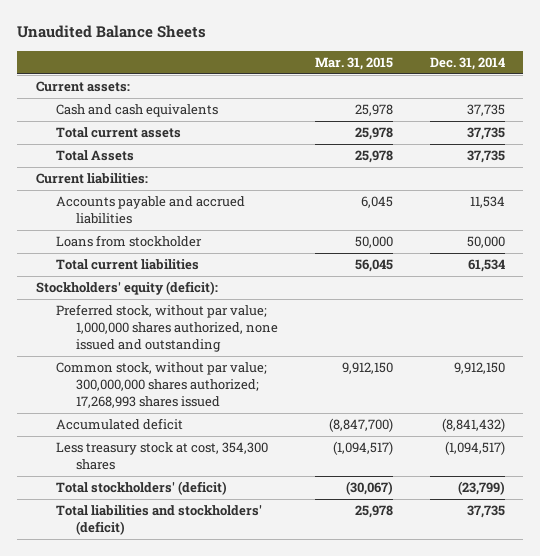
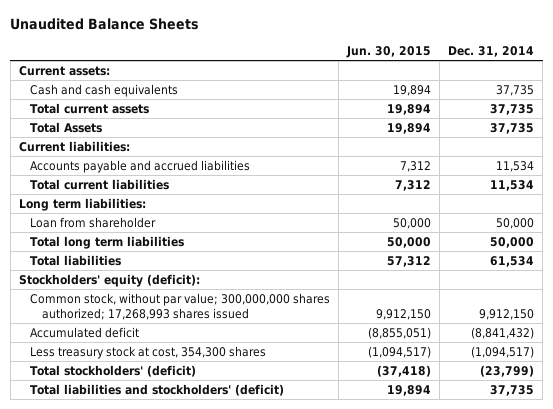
- | Mar. 31, 2015 | Dec. 31, 2014
+ | Jun. 30, 2015 | Dec. 31, 2014
- Loans from stockholder | 50,000 | 50,000
- Total current liabilities | 56,045 | 61,534
+ Total current liabilities | 7,312 | 11,534
+ Long term liabilities:
+ Loan from shareholder | 50,000 | 50,000
+ Total long term liabilities | 50,000 | 50,000
+ Total liabilities | 57,312 | 61,534
- Preferred stock, without par value; 1,000,000 shares authorized, none issued and outstanding

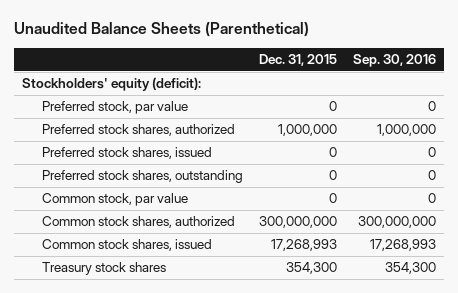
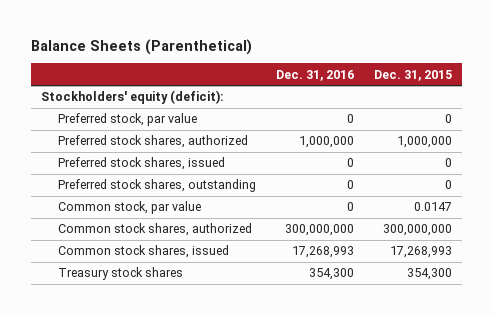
- Unaudited Balance Sheets (Parenthetical)
+ Balance Sheets (Parenthetical)
- | Dec. 31, 2015 | Sep. 30, 2016
+ | Dec. 31, 2016 | Dec. 31, 2015
- Common stock, par value | 0 | 0
+ Common stock, par value | 0 | 0.0147

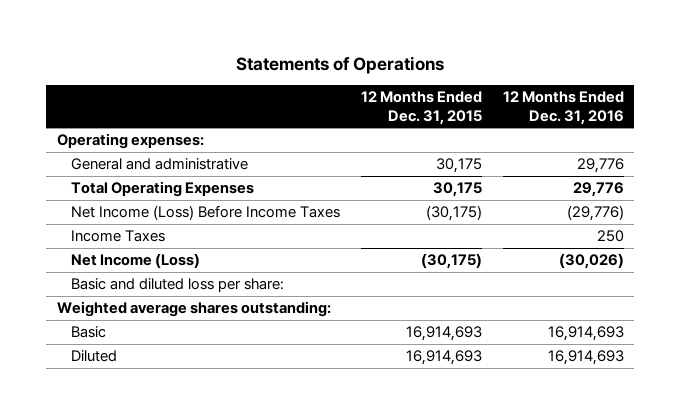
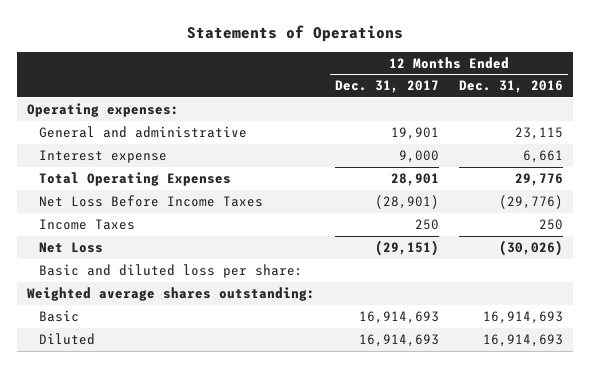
- | 12 Months Ended Dec. 31, 2015 | 12 Months Ended Dec. 31, 2016
+ | 12 Months Ended Dec. 31, 2017 | 12 Months Ended Dec. 31, 2016
- General and administrative | 30,175 | 29,776
+ General and administrative | 19,901 | 23,115
+ Interest expense | 9,000 | 6,661
- Net Income (Loss) Before Income Taxes | (30,175) | (29,776)
+ Net Loss Before Income Taxes | (28,901) | (29,776)
- Net Income (Loss) | (30,175) | (30,026)
+ Net Loss | (29,151) | (30,026)

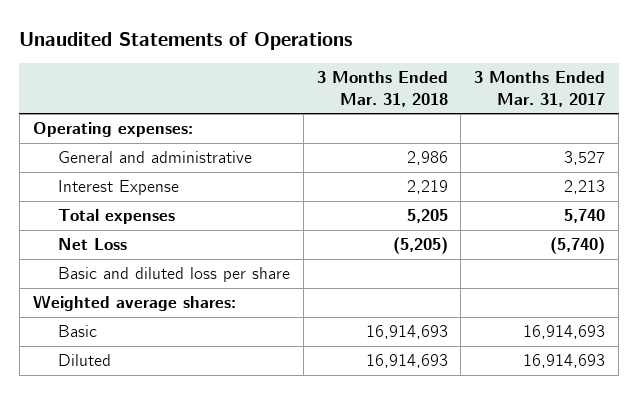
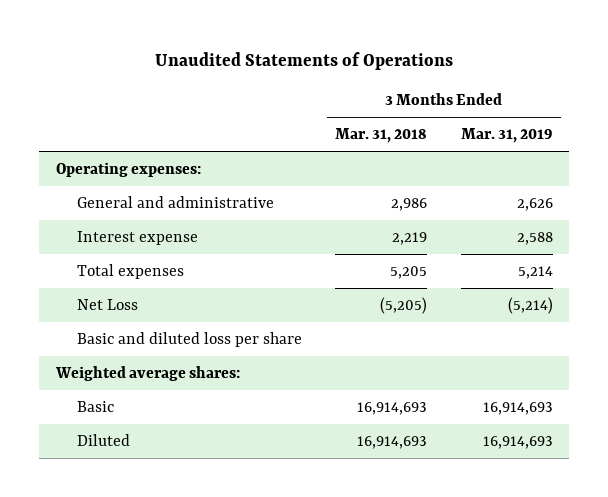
- | 3 Months Ended Mar. 31, 2018 | 3 Months Ended Mar. 31, 2017
+ | 3 Months Ended Mar. 31, 2018 | 3 Months Ended Mar. 31, 2019
- Interest Expense | 2,219 | 2,213
+ Interest expense | 2,219 | 2,588

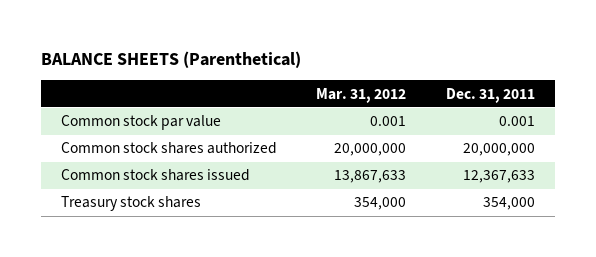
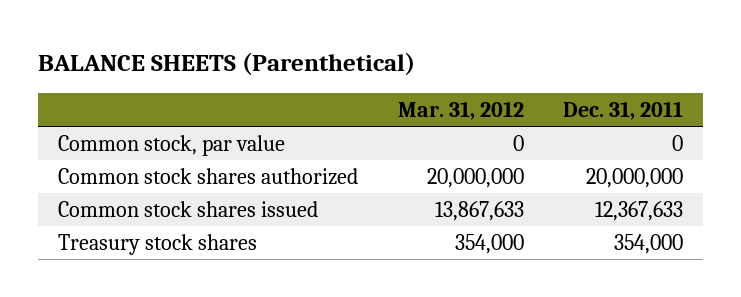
- Common stock par value | 0.001 | 0.001
+ Common stock, par value | 0 | 0

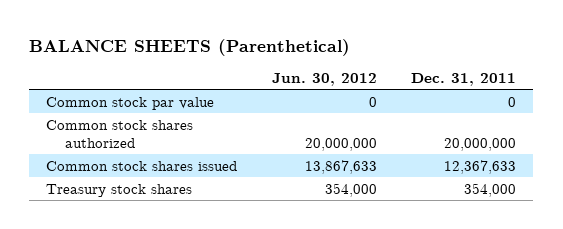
- | Mar. 31, 2012 | Dec. 31, 2011
+ | Jun. 30, 2012 | Dec. 31, 2011
- Common stock, par value | 0 | 0
+ Common stock par value | 0 | 0

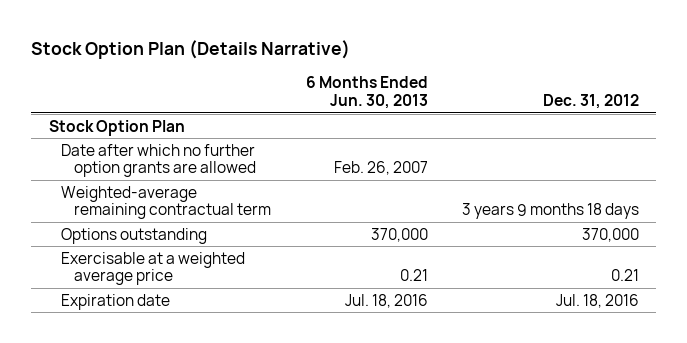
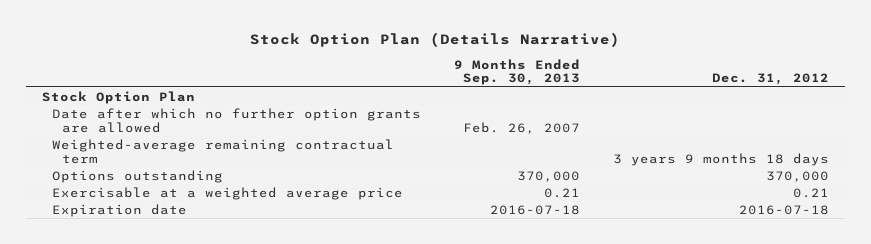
- | 6 Months Ended Jun. 30, 2013 | Dec. 31, 2012
+ | 9 Months Ended Sep. 30, 2013 | Dec. 31, 2012
- Expiration date | Jul. 18, 2016 | Jul. 18, 2016
+ Expiration date | 2016-07-18 | 2016-07-18

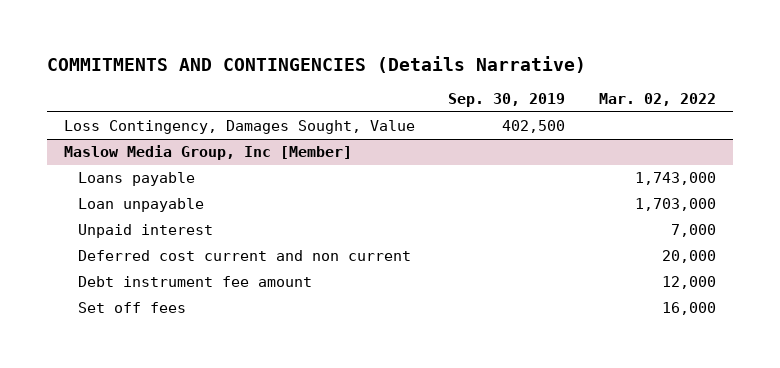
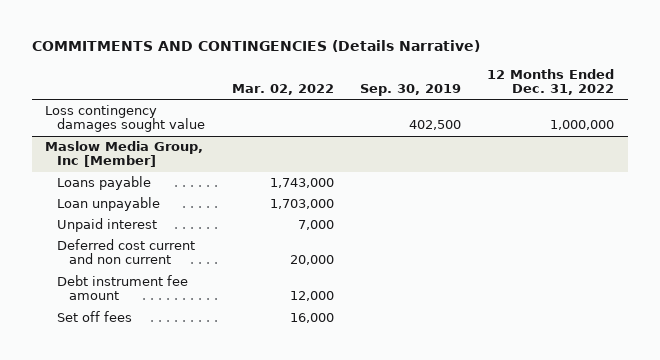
- | Sep. 30, 2019 | Mar. 02, 2022
+ | Mar. 02, 2022 | Sep. 30, 2019 | 12 Months Ended Dec. 31, 2022
- Loss Contingency, Damages Sought, Value | 402,500 |
+ Loss contingency damages sought value | | 402,500 | 1,000,000

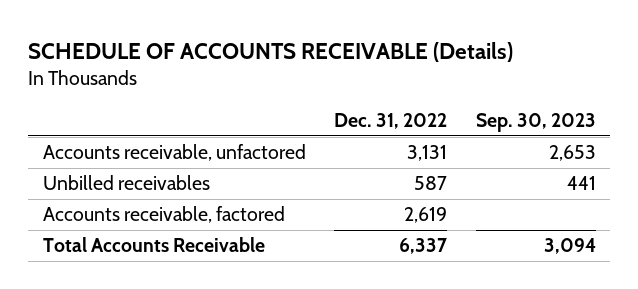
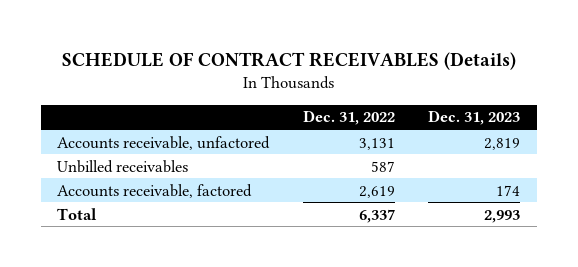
- SCHEDULE OF ACCOUNTS RECEIVABLE (Details)
+ SCHEDULE OF CONTRACT RECEIVABLES (Details)
- | Dec. 31, 2022 | Sep. 30, 2023
+ | Dec. 31, 2022 | Dec. 31, 2023
- Total Accounts Receivable | 6,337 | 3,094
+ Total | 6,337 | 2,993

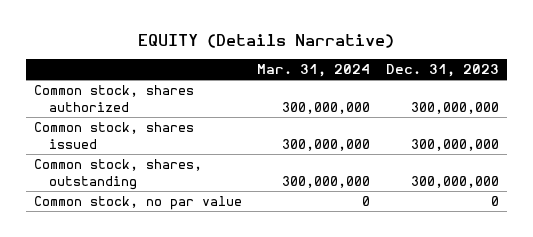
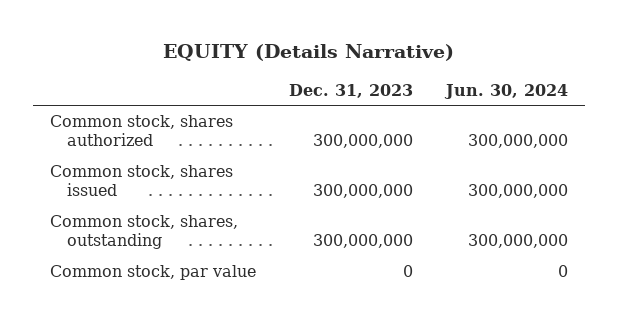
- | Mar. 31, 2024 | Dec. 31, 2023
+ | Dec. 31, 2023 | Jun. 30, 2024
- Common stock, no par value | 0 | 0
+ Common stock, par value | 0 | 0

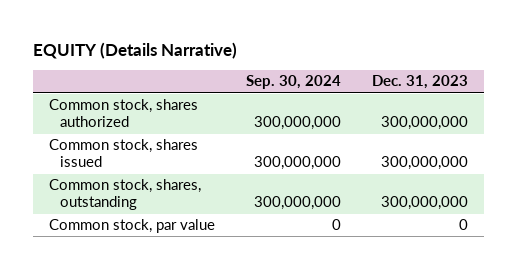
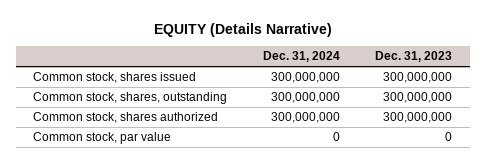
- | Sep. 30, 2024 | Dec. 31, 2023
+ | Dec. 31, 2024 | Dec. 31, 2023
moved down: Common stock, shares authorized | 300,000,000 | 300,000,000

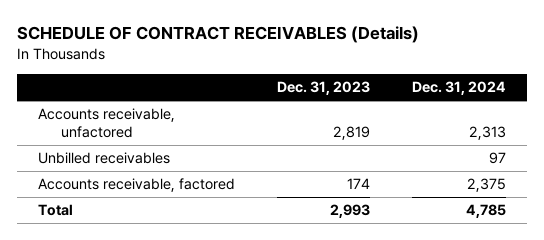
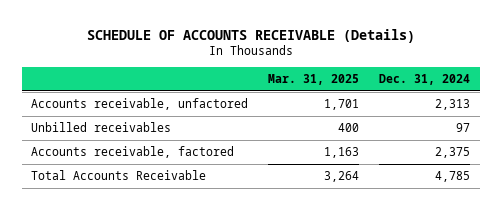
- SCHEDULE OF CONTRACT RECEIVABLES (Details)
+ SCHEDULE OF ACCOUNTS RECEIVABLE (Details)
- | Dec. 31, 2023 | Dec. 31, 2024
+ | Mar. 31, 2025 | Dec. 31, 2024
- Total | 2,993 | 4,785
+ Total Accounts Receivable | 3,264 | 4,785

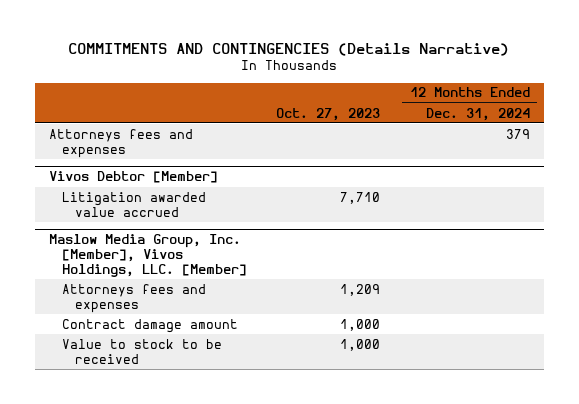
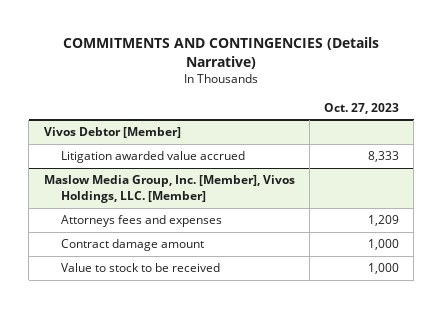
- | Oct. 27, 2023 | 12 Months Ended Dec. 31, 2024
+ | Oct. 27, 2023
- Attorneys fees and expenses | | 379
@ Vivos Debtor [Member]
- Litigation awarded value accrued | 7,710 |
+ Litigation awarded value accrued | 8,333

